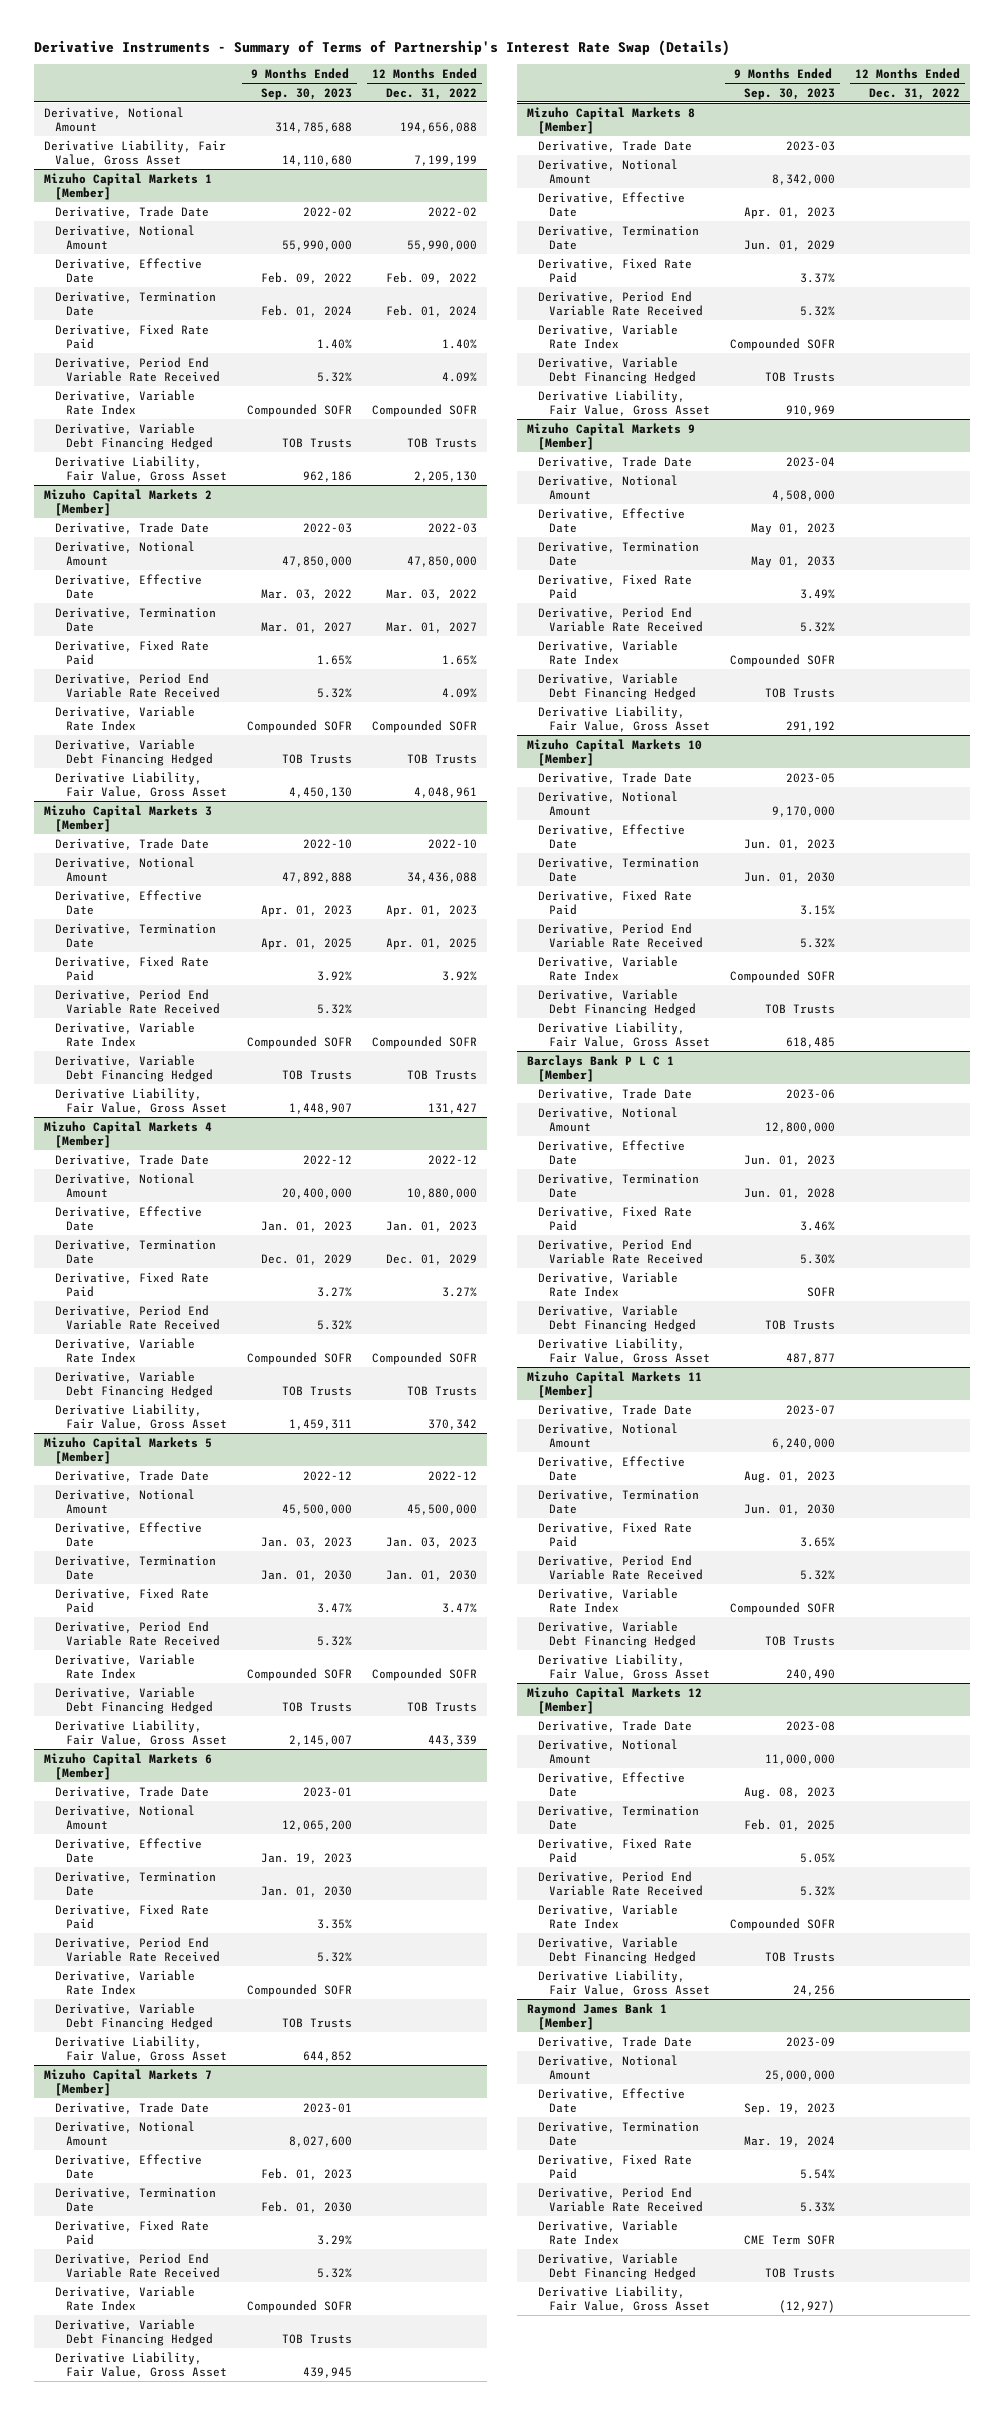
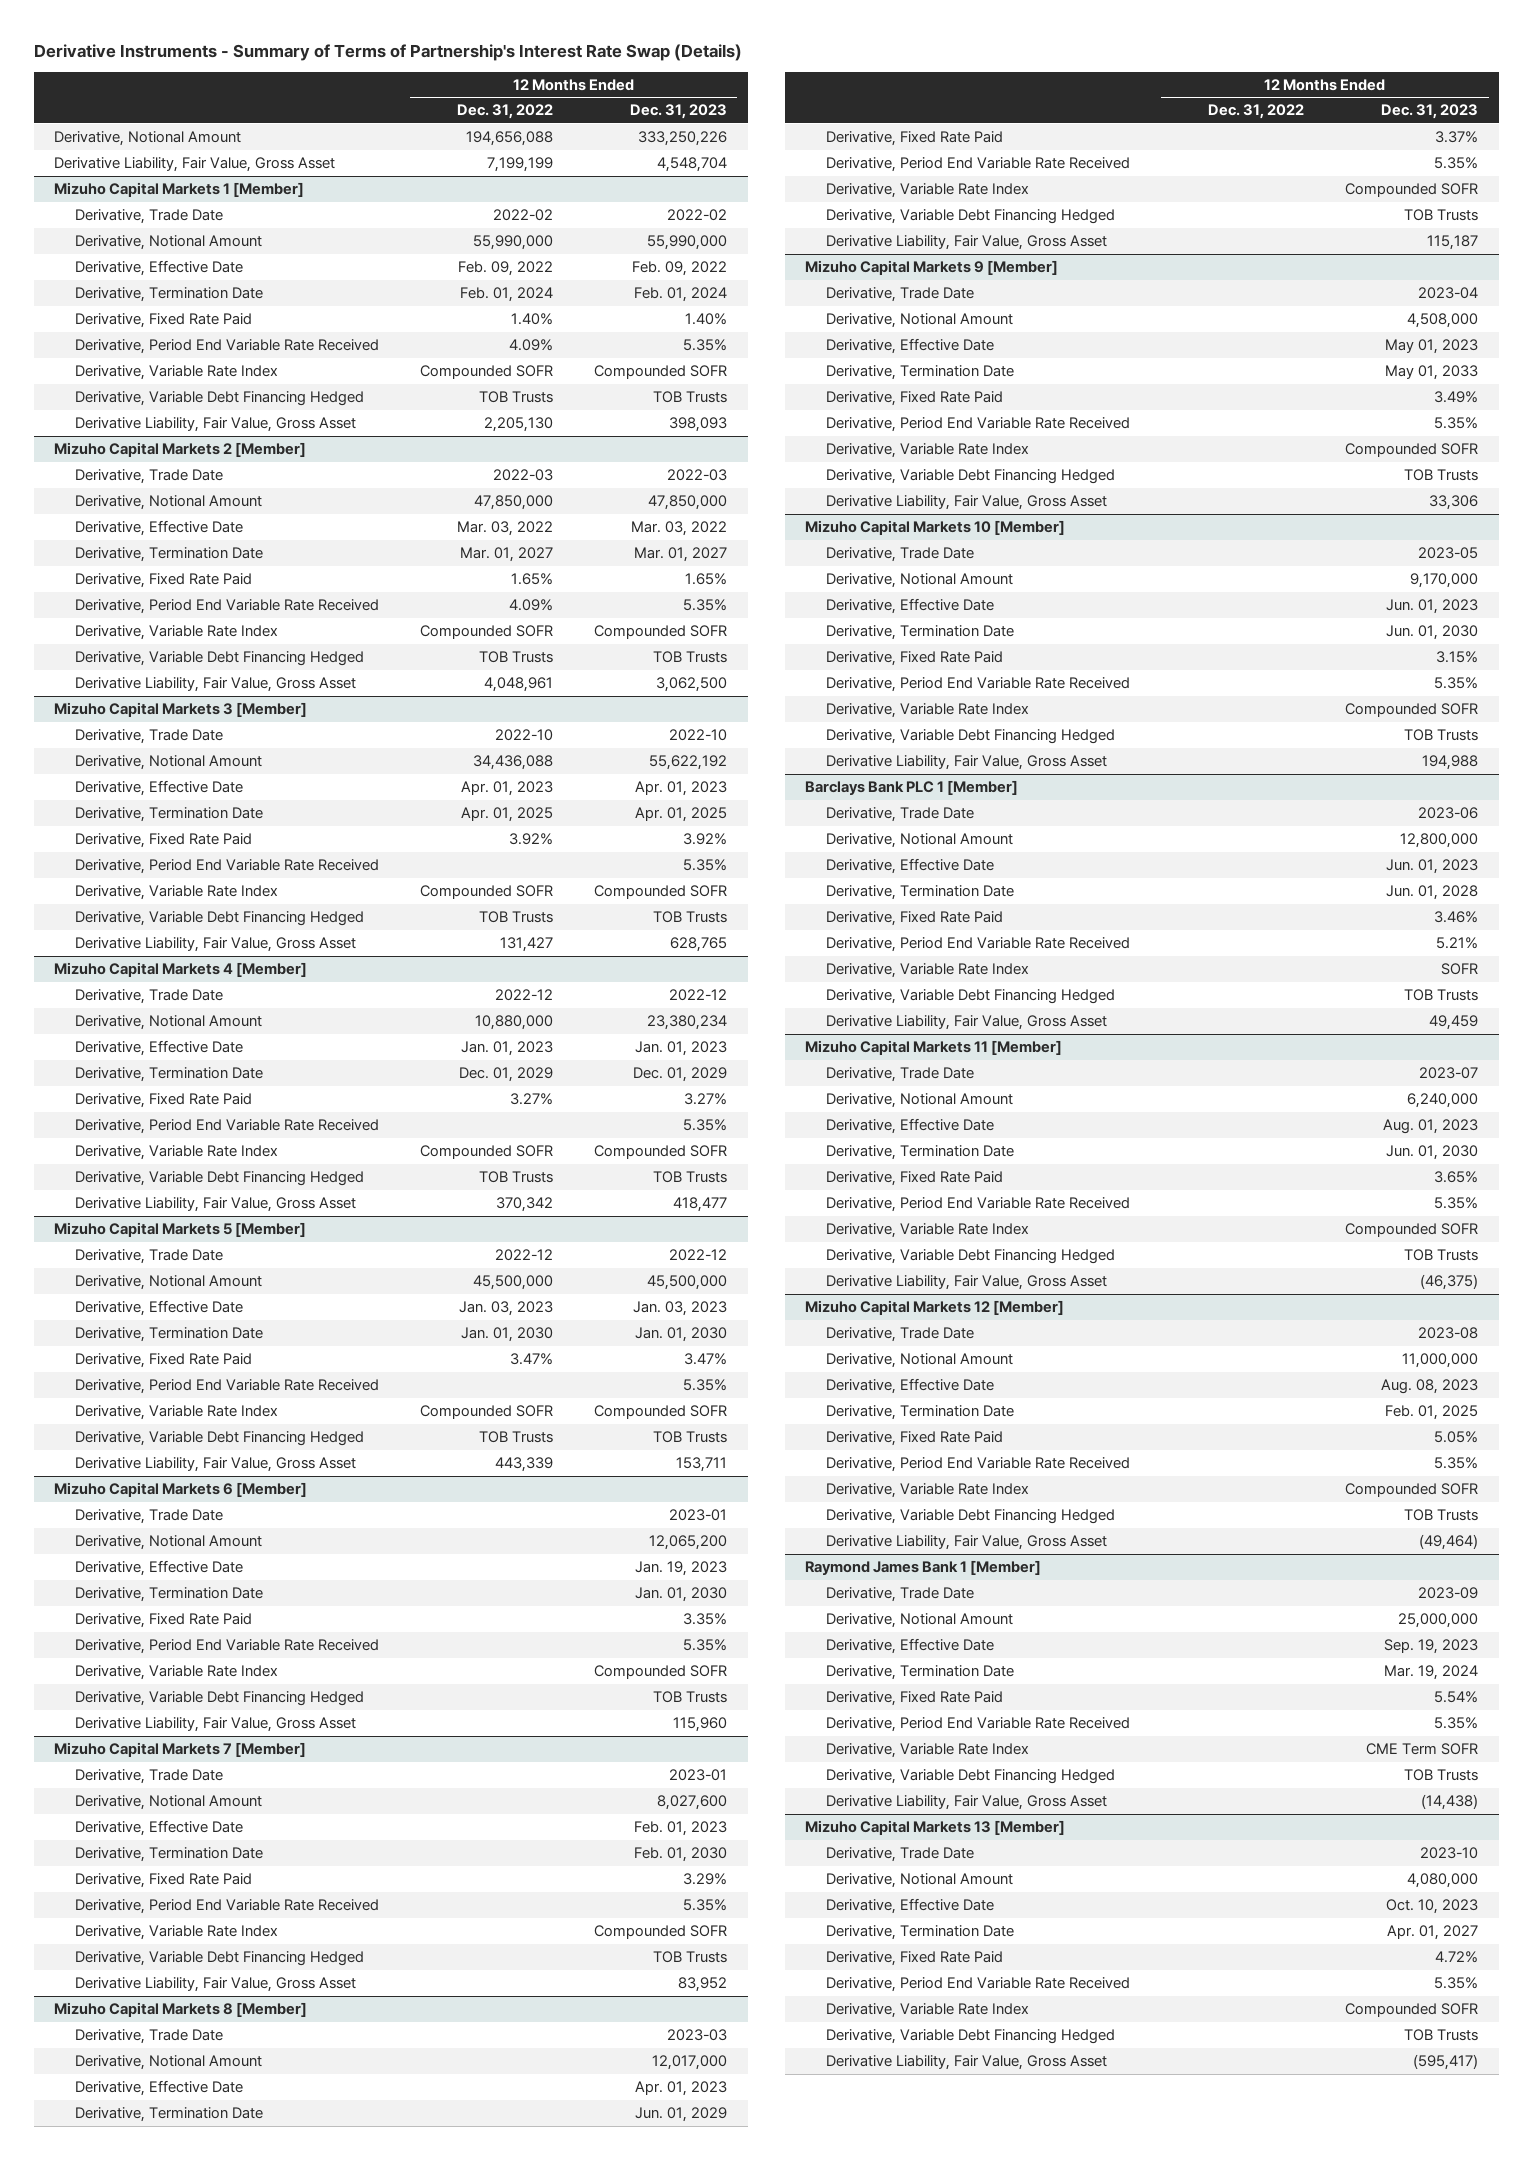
- | 9 Months Ended Sep. 30, 2023 | 12 Months Ended Dec. 31, 2022
+ | 12 Months Ended Dec. 31, 2022 | 12 Months Ended Dec. 31, 2023
- Barclays Bank P L C 1 [Member]
+ Barclays Bank PLC 1 [Member]
+ Mizuho Capital Markets 13 [Member]
+ Derivative, Trade Date | | 2023-10
+ Derivative, Notional Amount | | 4,080,000
+ Derivative, Effective Date | | Oct. 10, 2023
+ Derivative, Termination Date | | Apr. 01, 2027
+ Derivative, Fixed Rate Paid | | 4.72%
+ Derivative, Period End Variable Rate Received | | 5.35%
+ Derivative, Variable Rate Index | | Compounded SOFR
+ Derivative, Variable Debt Financing Hedged | | TOB Trusts
+ Derivative Liability, Fair Value, Gross Asset | | (595,417)

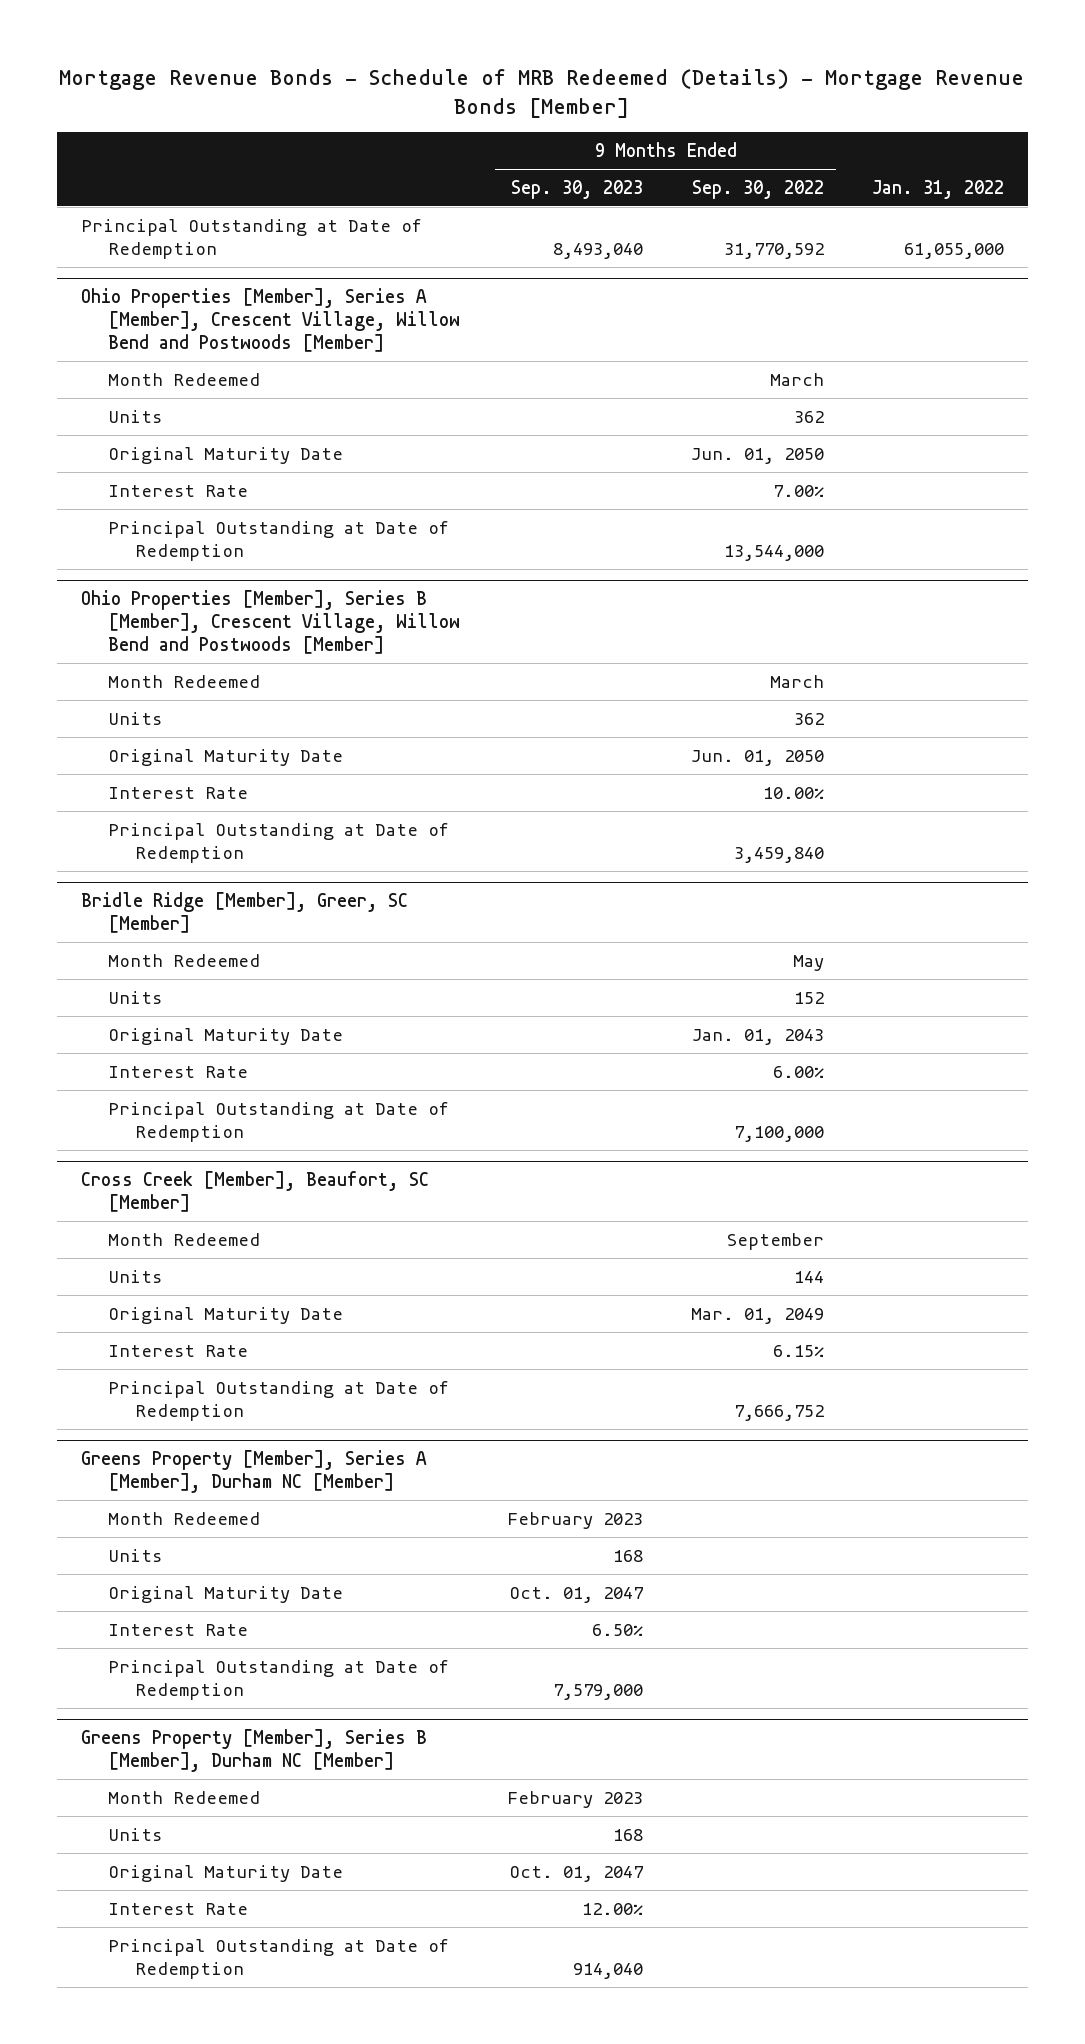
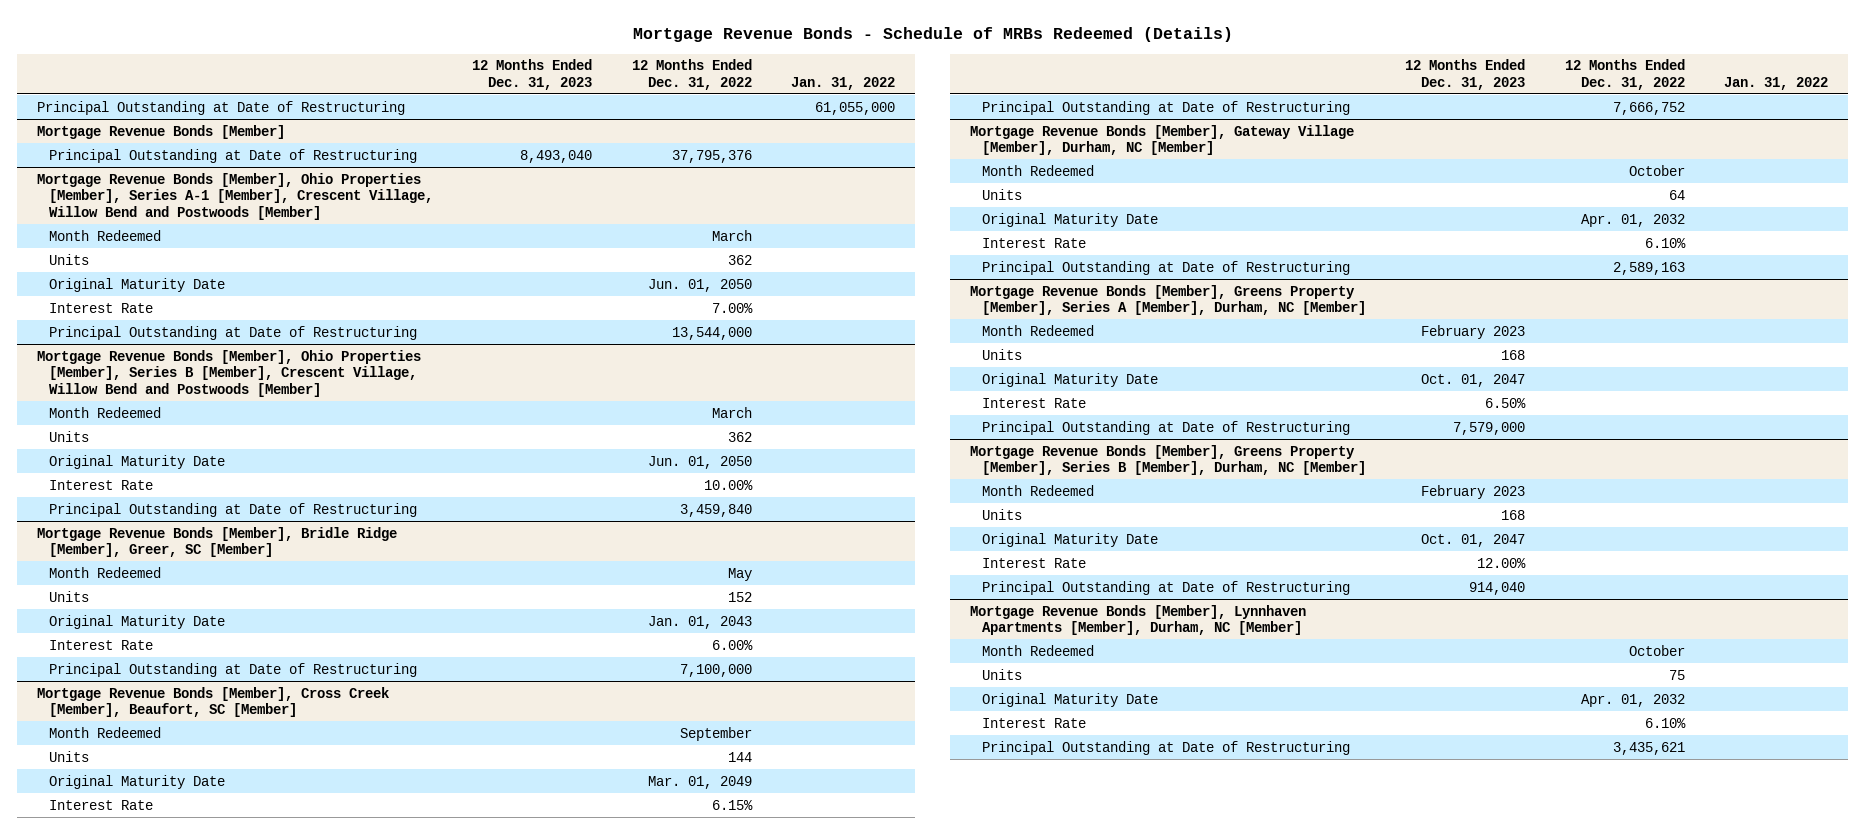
- Mortgage Revenue Bonds - Schedule of MRB Redeemed (Details) - Mortgage Revenue Bonds [Member]
+ Mortgage Revenue Bonds - Schedule of MRBs Redeemed (Details)
- | 9 Months Ended Sep. 30, 2023 | 9 Months Ended Sep. 30, 2022 | Jan. 31, 2022
+ | 12 Months Ended Dec. 31, 2023 | 12 Months Ended Dec. 31, 2022 | Jan. 31, 2022
- Principal Outstanding at Date of Redemption | 8,493,040 | 31,770,592 | 61,055,000
- Ohio Properties [Member], Series A [Member], Crescent Village, Willow Bend and Postwoods [Member]
+ Principal Outstanding at Date of Restructuring | | | 61,055,000
+ Mortgage Revenue Bonds [Member]
+ Principal Outstanding at Date of Restructuring | 8,493,040 | 37,795,376 |
+ Mortgage Revenue Bonds [Member], Ohio Properties [Member], Series A-1 [Member], Crescent Village, Willow Bend and Postwoods [Member]
- Principal Outstanding at Date of Redemption | | 13,544,000 |
- Ohio Properties [Member], Series B [Member], Crescent Village, Willow Bend and Postwoods [Member]
+ Principal Outstanding at Date of Restructuring | | 13,544,000 |
+ Mortgage Revenue Bonds [Member], Ohio Properties [Member], Series B [Member], Crescent Village, Willow Bend and Postwoods [Member]
- Principal Outstanding at Date of Redemption | | 3,459,840 |
- Bridle Ridge [Member], Greer, SC [Member]
+ Principal Outstanding at Date of Restructuring | | 3,459,840 |
+ Mortgage Revenue Bonds [Member], Bridle Ridge [Member], Greer, SC [Member]
- Principal Outstanding at Date of Redemption | | 7,100,000 |
- Cross Creek [Member], Beaufort, SC [Member]
+ Principal Outstanding at Date of Restructuring | | 7,100,000 |
+ Mortgage Revenue Bonds [Member], Cross Creek [Member], Beaufort, SC [Member]
- Principal Outstanding at Date of Redemption | | 7,666,752 |
- Greens Property [Member], Series A [Member], Durham NC [Member]
+ Principal Outstanding at Date of Restructuring | | 7,666,752 |
+ Mortgage Revenue Bonds [Member], Gateway Village [Member], Durham, NC [Member]
+ Month Redeemed | | October |
+ Units | | 64 |
+ Original Maturity Date | | Apr. 01, 2032 |
+ Interest Rate | | 6.10% |
+ Principal Outstanding at Date of Restructuring | | 2,589,163 |
+ Mortgage Revenue Bonds [Member], Greens Property [Member], Series A [Member], Durham, NC [Member]
- Principal Outstanding at Date of Redemption | 7,579,000 | |
- Greens Property [Member], Series B [Member], Durham NC [Member]
+ Principal Outstanding at Date of Restructuring | 7,579,000 | |
+ Mortgage Revenue Bonds [Member], Greens Property [Member], Series B [Member], Durham, NC [Member]
- Principal Outstanding at Date of Redemption | 914,040 | |
+ Principal Outstanding at Date of Restructuring | 914,040 | |
+ Mortgage Revenue Bonds [Member], Lynnhaven Apartments [Member], Durham, NC [Member]
+ Month Redeemed | | October |
+ Units | | 75 |
+ Original Maturity Date | | Apr. 01, 2032 |
+ Interest Rate | | 6.10% |
+ Principal Outstanding at Date of Restructuring | | 3,435,621 |

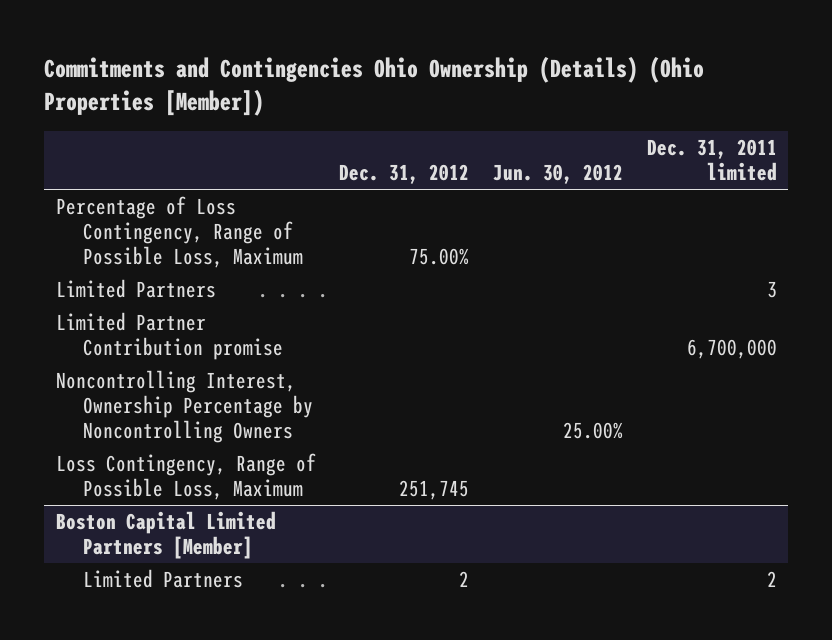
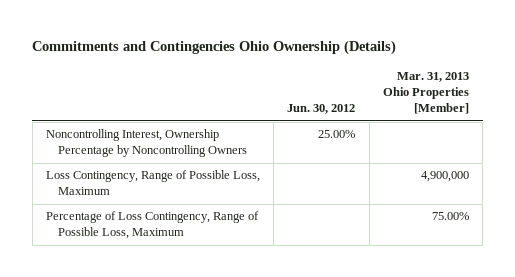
- Commitments and Contingencies Ohio Ownership (Details) (Ohio Properties [Member])
+ Commitments and Contingencies Ohio Ownership (Details)
- | Dec. 31, 2012 | Jun. 30, 2012 | Dec. 31, 2011 limited
+ | Jun. 30, 2012 | Mar. 31, 2013 Ohio Properties [Member]
- Limited Partners | | | 3
- Limited Partner Contribution promise | | | 6,700,000
- Boston Capital Limited Partners [Member]
- Limited Partners | 2 | | 2
moved down: Percentage of Loss Contingency, Range of Possible Loss, Maximum | | 75.00%

